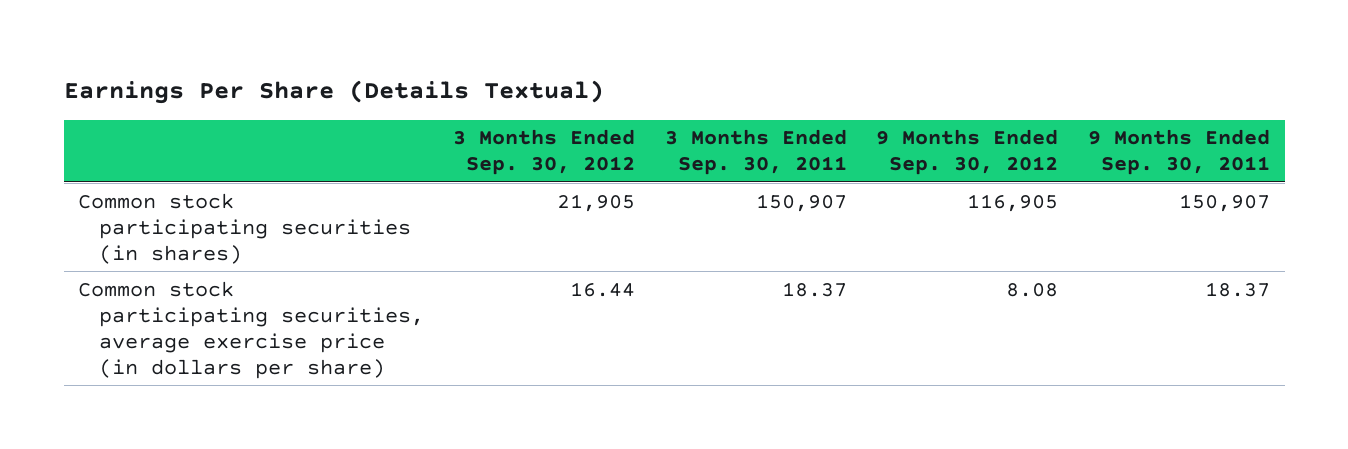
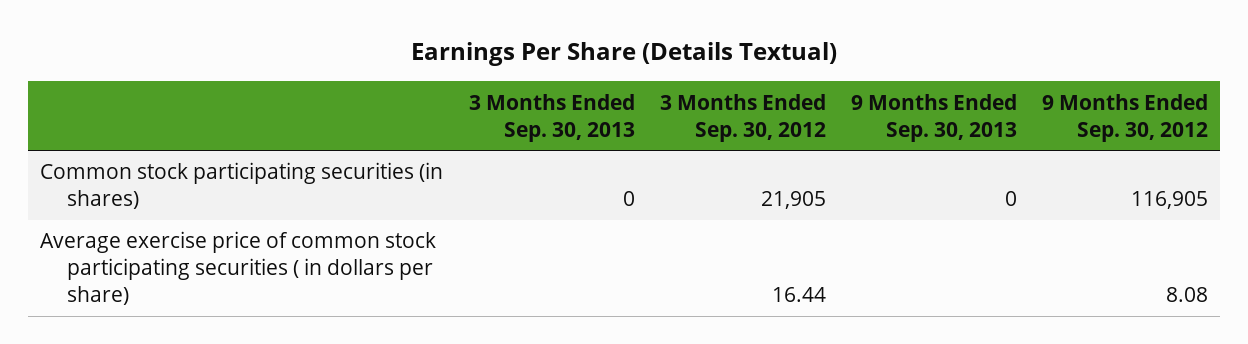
- | 3 Months Ended Sep. 30, 2012 | 3 Months Ended Sep. 30, 2011 | 9 Months Ended Sep. 30, 2012 | 9 Months Ended Sep. 30, 2011
+ | 3 Months Ended Sep. 30, 2013 | 3 Months Ended Sep. 30, 2012 | 9 Months Ended Sep. 30, 2013 | 9 Months Ended Sep. 30, 2012
- Common stock participating securities, average exercise price (in dollars per share) | 16.44 | 18.37 | 8.08 | 18.37
+ Average exercise price of common stock participating securities ( in dollars per share) | | 16.44 | | 8.08

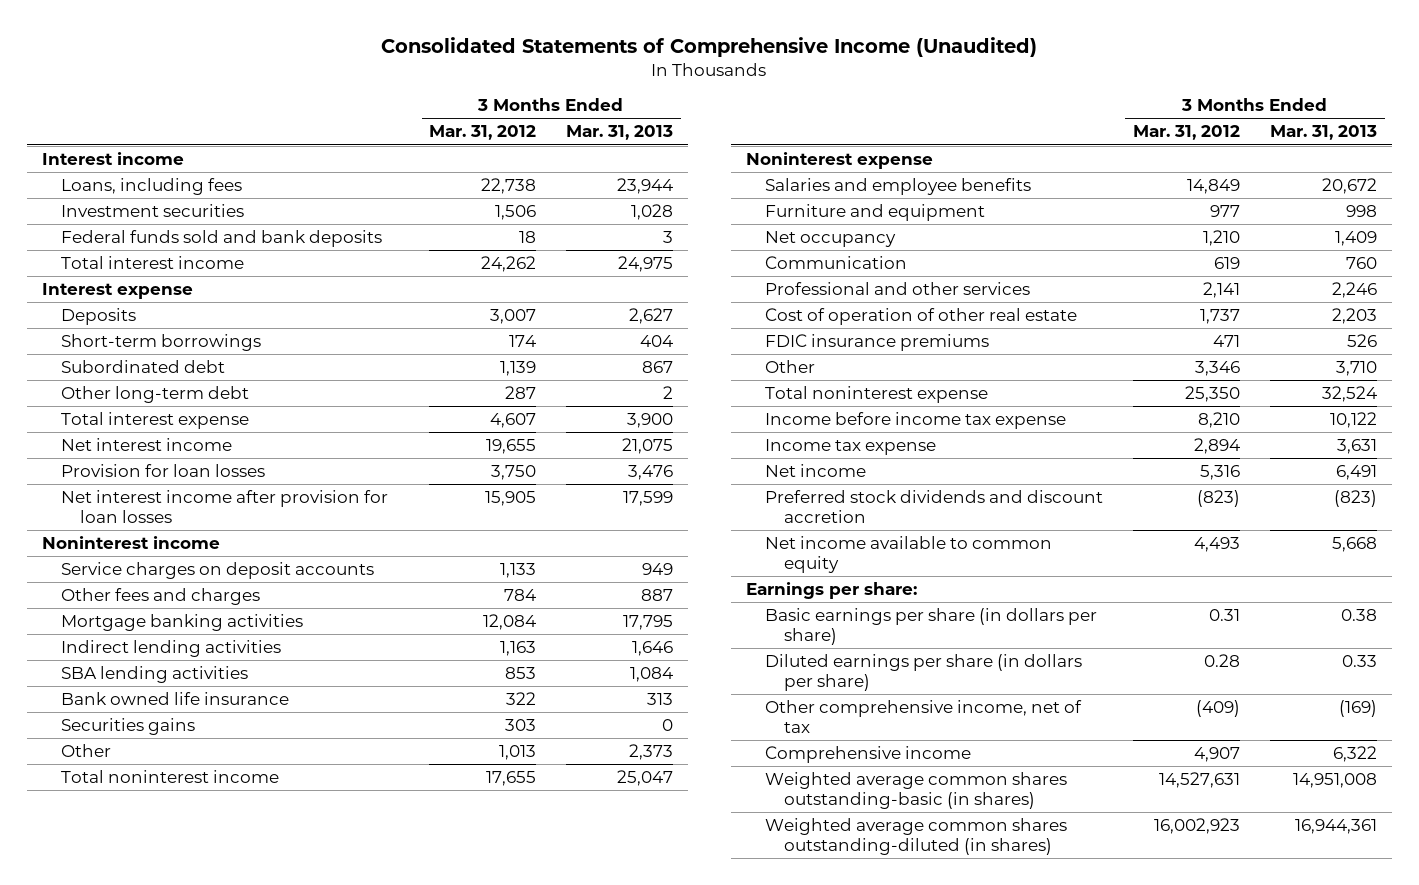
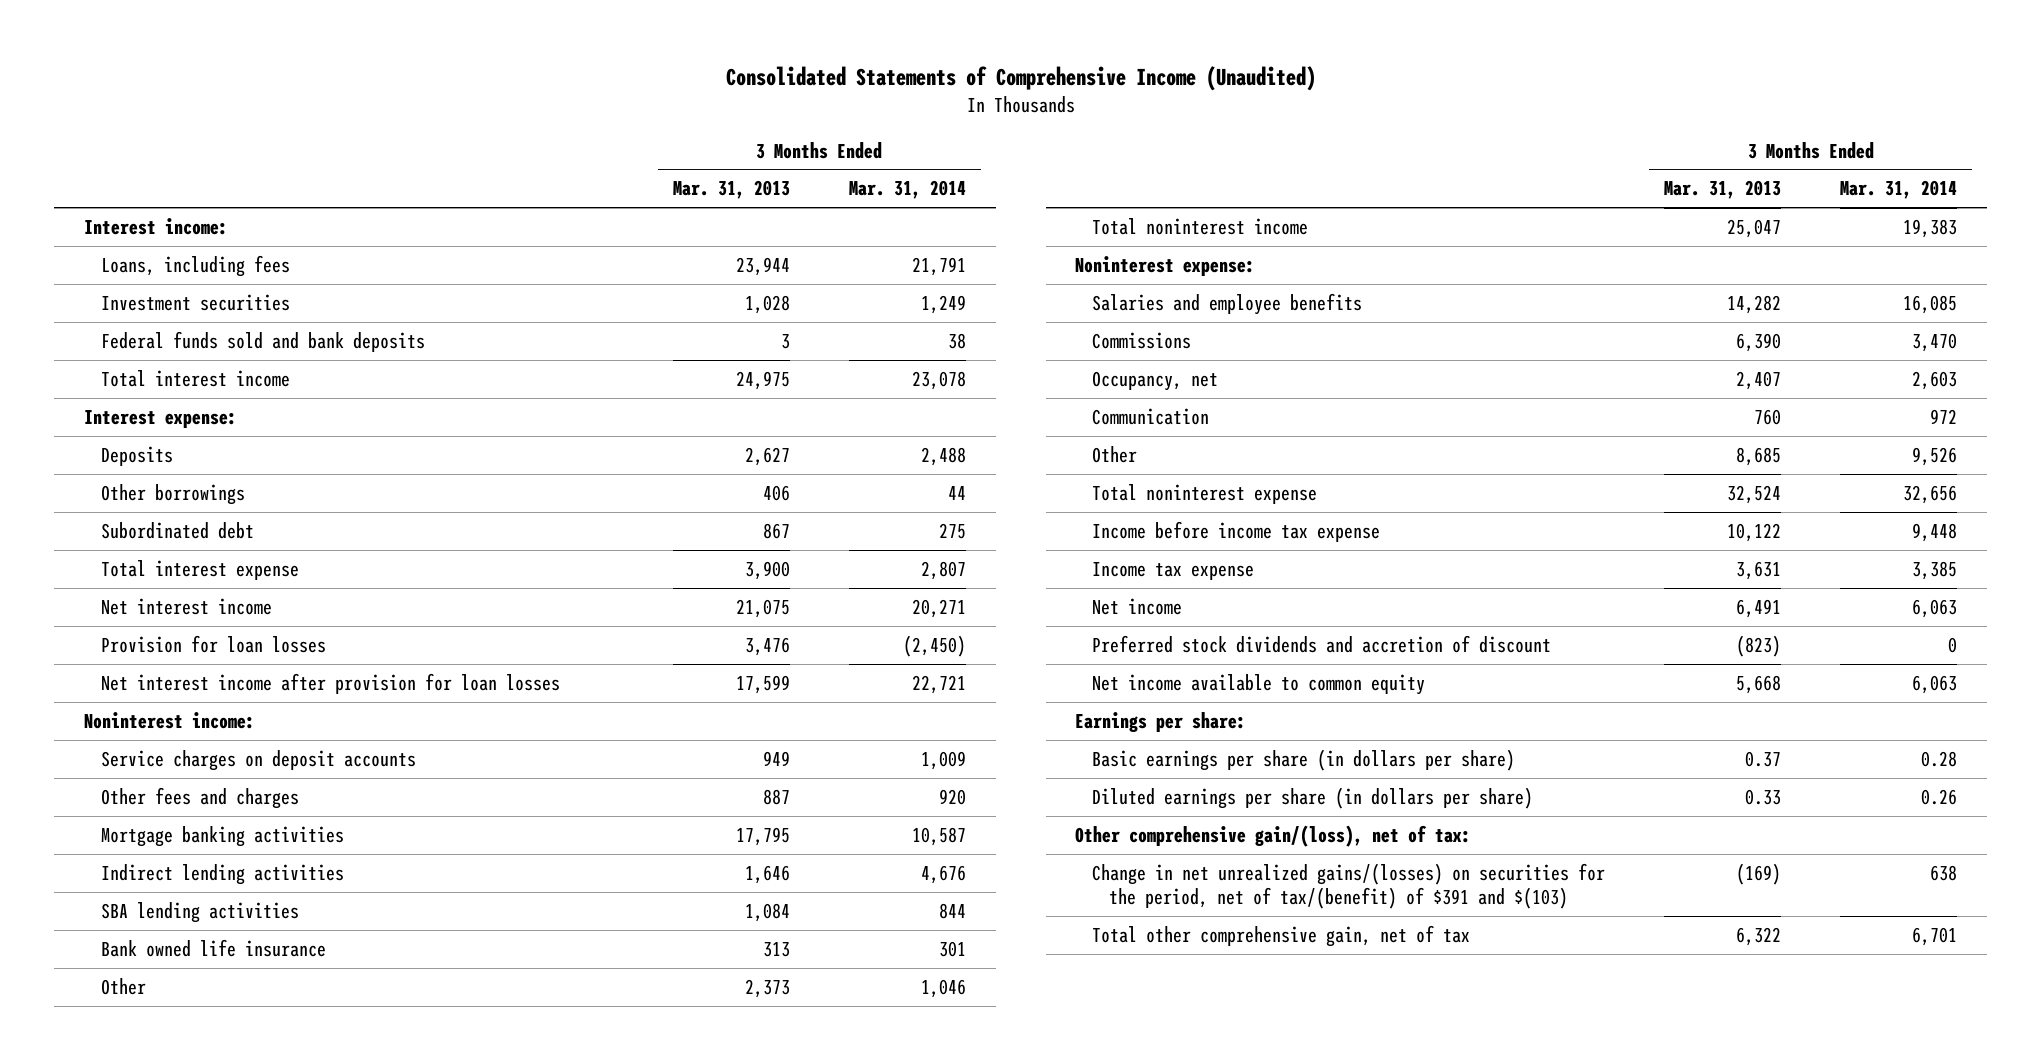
- | 3 Months Ended Mar. 31, 2012 | 3 Months Ended Mar. 31, 2013
+ | 3 Months Ended Mar. 31, 2013 | 3 Months Ended Mar. 31, 2014
- Interest income
+ Interest income:
- Interest expense
+ Interest expense:
- Short-term borrowings | 174 | 404
+ Other borrowings | 406 | 44
- Other long-term debt | 287 | 2
- Noninterest income
+ Noninterest income:
- Securities gains | 303 | 0
- Noninterest expense
- Salaries and employee benefits | 14,849 | 20,672
- Furniture and equipment | 977 | 998
- Net occupancy | 1,210 | 1,409
+ Noninterest expense:
+ Salaries and employee benefits | 14,282 | 16,085
+ Commissions | 6,390 | 3,470
+ Occupancy, net | 2,407 | 2,603
- Professional and other services | 2,141 | 2,246
- Cost of operation of other real estate | 1,737 | 2,203
- FDIC insurance premiums | 471 | 526
- Other | 3,346 | 3,710
+ Other | 8,685 | 9,526
- Preferred stock dividends and discount accretion | (823) | (823)
+ Preferred stock dividends and accretion of discount | (823) | 0
- Basic earnings per share (in dollars per share) | 0.31 | 0.38
+ Basic earnings per share (in dollars per share) | 0.37 | 0.28
- Other comprehensive income, net of tax | (409) | (169)
- Comprehensive income | 4,907 | 6,322
- Weighted average common shares outstanding-basic (in shares) | 14,527,631 | 14,951,008
- Weighted average common shares outstanding-diluted (in shares) | 16,002,923 | 16,944,361
+ Other comprehensive gain/(loss), net of tax:
+ Change in net unrealized gains/(losses) on securities for the period, net of tax/(benefit) of $391 and $(103) | (169) | 638
+ Total other comprehensive gain, net of tax | 6,322 | 6,701

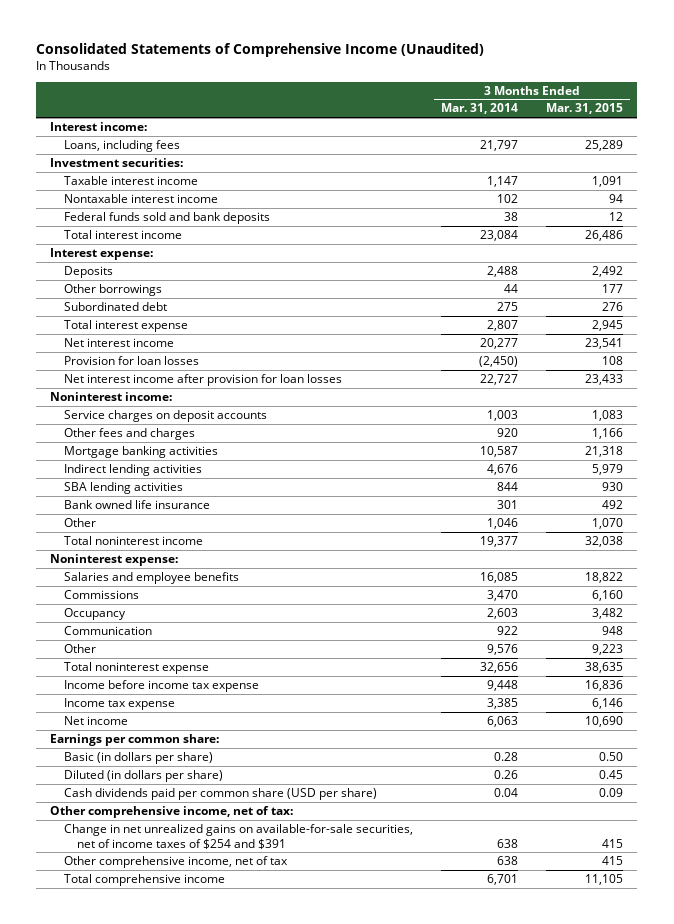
- | 3 Months Ended Mar. 31, 2013 | 3 Months Ended Mar. 31, 2014
+ | 3 Months Ended Mar. 31, 2014 | 3 Months Ended Mar. 31, 2015
- Loans, including fees | 23,944 | 21,791
- Investment securities | 1,028 | 1,249
+ Loans, including fees | 21,797 | 25,289
+ Investment securities:
+ Taxable interest income | 1,147 | 1,091
+ Nontaxable interest income | 102 | 94
- Total interest income | 24,975 | 23,078
+ Total interest income | 23,084 | 26,486
- Net interest income | 21,075 | 20,271
+ Net interest income | 20,277 | 23,541
- Net interest income after provision for loan losses | 17,599 | 22,721
+ Net interest income after provision for loan losses | 22,727 | 23,433
- Service charges on deposit accounts | 949 | 1,009
+ Service charges on deposit accounts | 1,003 | 1,083
- Total noninterest income | 25,047 | 19,383
+ Total noninterest income | 19,377 | 32,038
- Occupancy, net | 2,407 | 2,603
- Communication | 760 | 972
- Other | 8,685 | 9,526
+ Occupancy | 2,603 | 3,482
+ Communication | 922 | 948
+ Other | 9,576 | 9,223
- Preferred stock dividends and accretion of discount | (823) | 0
- Net income available to common equity | 5,668 | 6,063
- Earnings per share:
- Basic earnings per share (in dollars per share) | 0.37 | 0.28
- Diluted earnings per share (in dollars per share) | 0.33 | 0.26
- Other comprehensive gain/(loss), net of tax:
- Change in net unrealized gains/(losses) on securities for the period, net of tax/(benefit) of $391 and $(103) | (169) | 638
- Total other comprehensive gain, net of tax | 6,322 | 6,701
+ Earnings per common share:
+ Basic (in dollars per share) | 0.28 | 0.50
+ Diluted (in dollars per share) | 0.26 | 0.45
+ Cash dividends paid per common share (USD per share) | 0.04 | 0.09
+ Other comprehensive income, net of tax:
+ Change in net unrealized gains on available-for-sale securities, net of income taxes of $254 and $391 | 638 | 415
+ Other comprehensive income, net of tax | 638 | 415
+ Total comprehensive income | 6,701 | 11,105

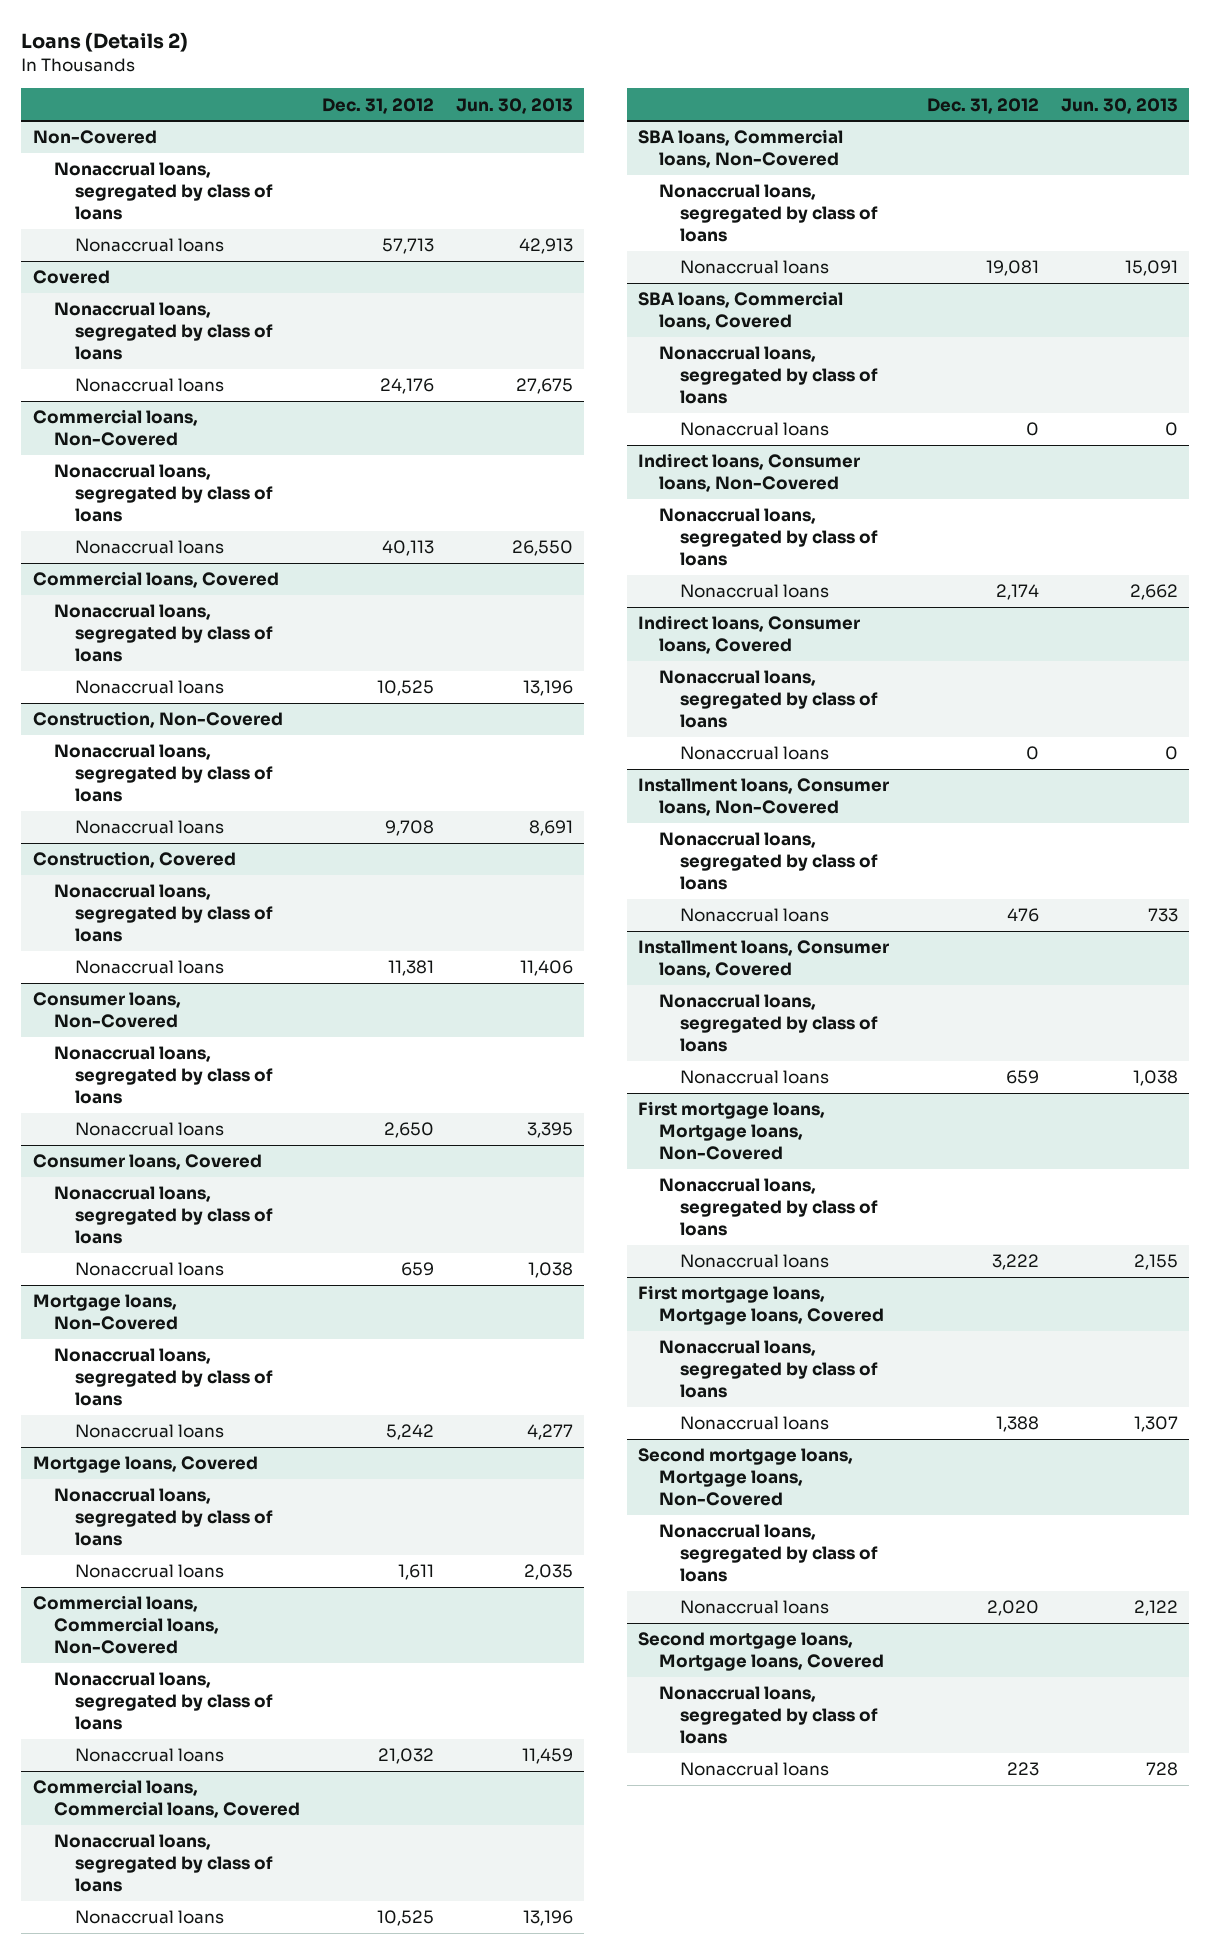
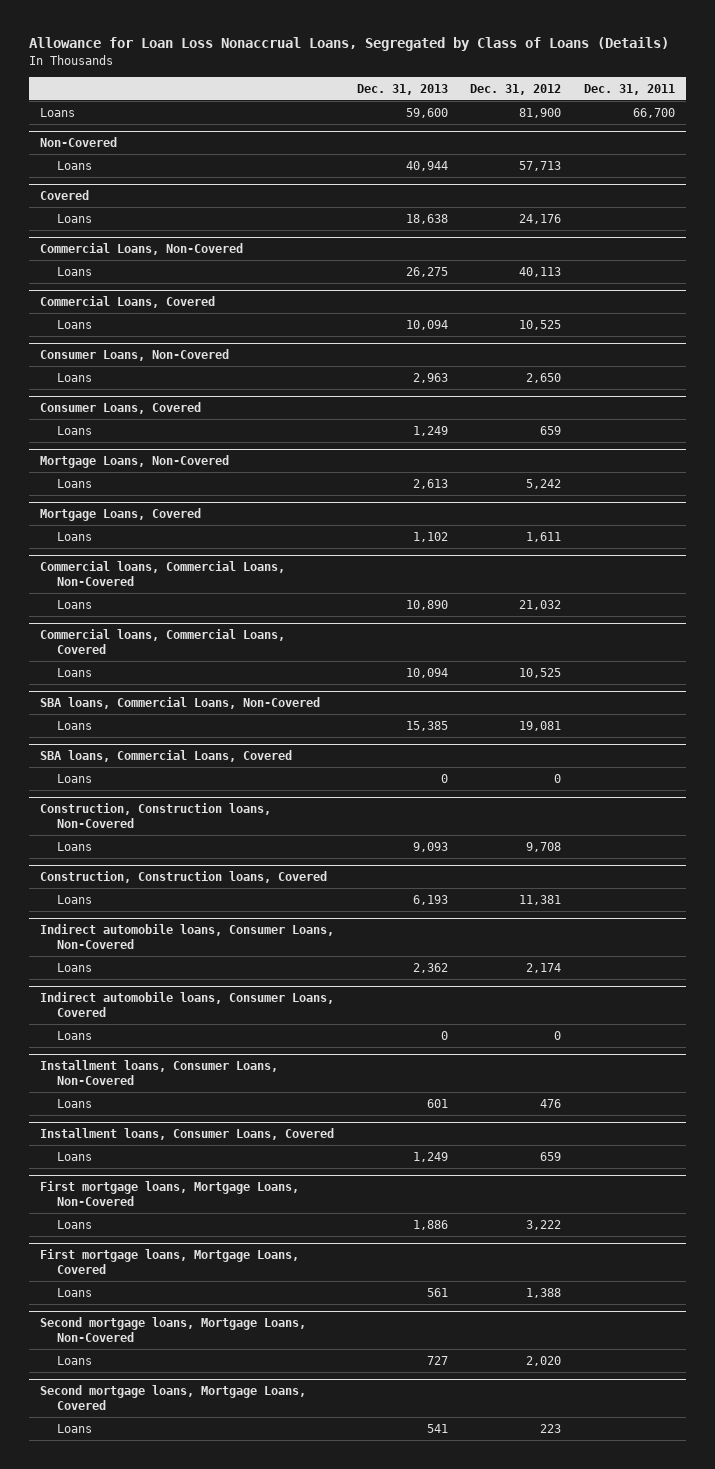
- Loans (Details 2)
+ Allowance for Loan Loss Nonaccrual Loans, Segregated by Class of Loans (Details)
- | Dec. 31, 2012 | Jun. 30, 2013
+ | Dec. 31, 2013 | Dec. 31, 2012 | Dec. 31, 2011
+ Loans | 59,600 | 81,900 | 66,700
@ Non-Covered
- Nonaccrual loans, segregated by class of loans
- Nonaccrual loans | 57,713 | 42,913
+ Loans | 40,944 | 57,713 |
@ Covered
- Nonaccrual loans, segregated by class of loans
- Nonaccrual loans | 24,176 | 27,675
- Commercial loans, Non-Covered
- Nonaccrual loans, segregated by class of loans
- Nonaccrual loans | 40,113 | 26,550
- Commercial loans, Covered
- Nonaccrual loans, segregated by class of loans
- Nonaccrual loans | 10,525 | 13,196
- Construction, Non-Covered
- Nonaccrual loans, segregated by class of loans
- Nonaccrual loans | 9,708 | 8,691
- Construction, Covered
- Nonaccrual loans, segregated by class of loans
- Nonaccrual loans | 11,381 | 11,406
- Consumer loans, Non-Covered
- Nonaccrual loans, segregated by class of loans
- Nonaccrual loans | 2,650 | 3,395
- Consumer loans, Covered
- Nonaccrual loans, segregated by class of loans
- Nonaccrual loans | 659 | 1,038
- Mortgage loans, Non-Covered
- Nonaccrual loans, segregated by class of loans
- Nonaccrual loans | 5,242 | 4,277
- Mortgage loans, Covered
- Nonaccrual loans, segregated by class of loans
- Nonaccrual loans | 1,611 | 2,035
- Commercial loans, Commercial loans, Non-Covered
- Nonaccrual loans, segregated by class of loans
- Nonaccrual loans | 21,032 | 11,459
- Commercial loans, Commercial loans, Covered
- Nonaccrual loans, segregated by class of loans
- Nonaccrual loans | 10,525 | 13,196
- SBA loans, Commercial loans, Non-Covered
- Nonaccrual loans, segregated by class of loans
- Nonaccrual loans | 19,081 | 15,091
- SBA loans, Commercial loans, Covered
- Nonaccrual loans, segregated by class of loans
- Nonaccrual loans | 0 | 0
- Indirect loans, Consumer loans, Non-Covered
- Nonaccrual loans, segregated by class of loans
- Nonaccrual loans | 2,174 | 2,662
- Indirect loans, Consumer loans, Covered
- Nonaccrual loans, segregated by class of loans
- Nonaccrual loans | 0 | 0
- Installment loans, Consumer loans, Non-Covered
- Nonaccrual loans, segregated by class of loans
- Nonaccrual loans | 476 | 733
- Installment loans, Consumer loans, Covered
- Nonaccrual loans, segregated by class of loans
- Nonaccrual loans | 659 | 1,038
- First mortgage loans, Mortgage loans, Non-Covered
- Nonaccrual loans, segregated by class of loans
- Nonaccrual loans | 3,222 | 2,155
- First mortgage loans, Mortgage loans, Covered
- Nonaccrual loans, segregated by class of loans
- Nonaccrual loans | 1,388 | 1,307
- Second mortgage loans, Mortgage loans, Non-Covered
- Nonaccrual loans, segregated by class of loans
- Nonaccrual loans | 2,020 | 2,122
- Second mortgage loans, Mortgage loans, Covered
- Nonaccrual loans, segregated by class of loans
- Nonaccrual loans | 223 | 728
@ Covered
+ Loans | 18,638 | 24,176 |
+ Commercial Loans, Non-Covered
+ Loans | 26,275 | 40,113 |
+ Commercial Loans, Covered
+ Loans | 10,094 | 10,525 |
+ Consumer Loans, Non-Covered
+ Loans | 2,963 | 2,650 |
+ Consumer Loans, Covered
+ Loans | 1,249 | 659 |
+ Mortgage Loans, Non-Covered
+ Loans | 2,613 | 5,242 |
+ Mortgage Loans, Covered
+ Loans | 1,102 | 1,611 |
+ Commercial loans, Commercial Loans, Non-Covered
+ Loans | 10,890 | 21,032 |
+ Commercial loans, Commercial Loans, Covered
+ Loans | 10,094 | 10,525 |
+ SBA loans, Commercial Loans, Non-Covered
+ Loans | 15,385 | 19,081 |
+ SBA loans, Commercial Loans, Covered
+ Loans | 0 | 0 |
+ Construction, Construction loans, Non-Covered
+ Loans | 9,093 | 9,708 |
+ Construction, Construction loans, Covered
+ Loans | 6,193 | 11,381 |
+ Indirect automobile loans, Consumer Loans, Non-Covered
+ Loans | 2,362 | 2,174 |
+ Indirect automobile loans, Consumer Loans, Covered
+ Loans | 0 | 0 |
+ Installment loans, Consumer Loans, Non-Covered
+ Loans | 601 | 476 |
+ Installment loans, Consumer Loans, Covered
+ Loans | 1,249 | 659 |
+ First mortgage loans, Mortgage Loans, Non-Covered
+ Loans | 1,886 | 3,222 |
+ First mortgage loans, Mortgage Loans, Covered
+ Loans | 561 | 1,388 |
+ Second mortgage loans, Mortgage Loans, Non-Covered
+ Loans | 727 | 2,020 |
+ Second mortgage loans, Mortgage Loans, Covered
+ Loans | 541 | 223 |

